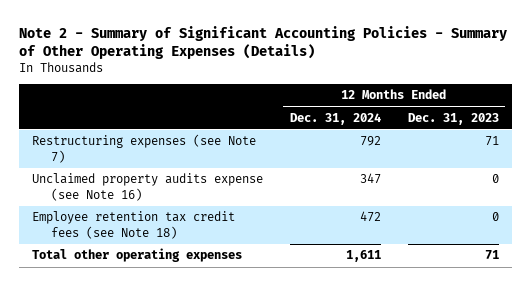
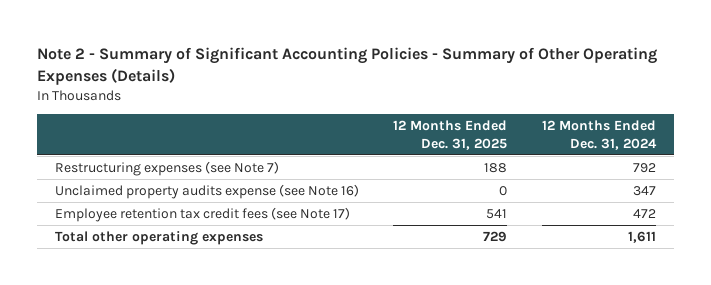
- | 12 Months Ended Dec. 31, 2024 | 12 Months Ended Dec. 31, 2023
+ | 12 Months Ended Dec. 31, 2025 | 12 Months Ended Dec. 31, 2024
- Employee retention tax credit fees (see Note 18) | 472 | 0
+ Employee retention tax credit fees (see Note 17) | 541 | 472

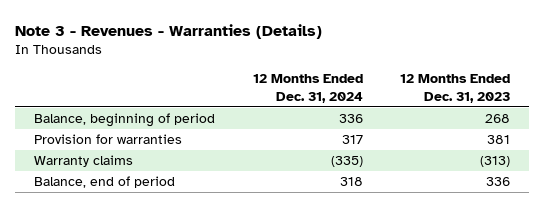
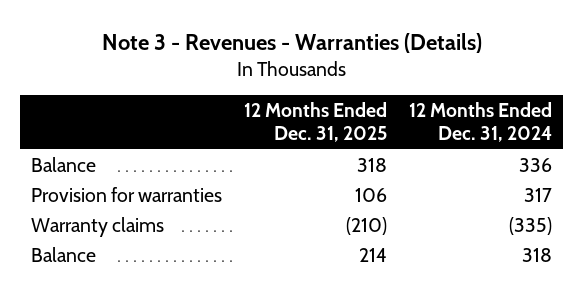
- | 12 Months Ended Dec. 31, 2024 | 12 Months Ended Dec. 31, 2023
+ | 12 Months Ended Dec. 31, 2025 | 12 Months Ended Dec. 31, 2024
- Balance, beginning of period | 336 | 268
+ Balance | 318 | 336
- Balance, end of period | 318 | 336
+ Balance | 214 | 318

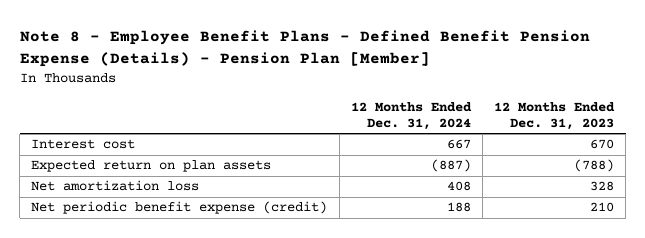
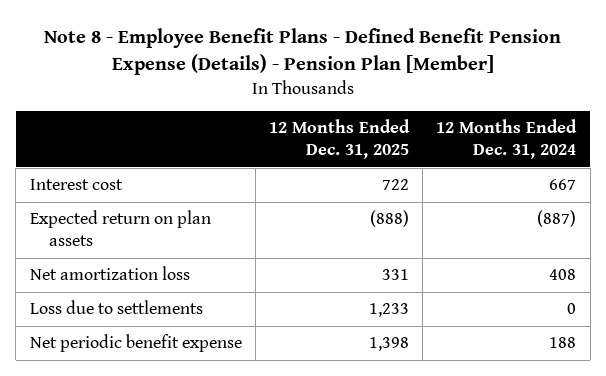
- | 12 Months Ended Dec. 31, 2024 | 12 Months Ended Dec. 31, 2023
+ | 12 Months Ended Dec. 31, 2025 | 12 Months Ended Dec. 31, 2024
- Net periodic benefit expense (credit) | 188 | 210
+ Loss due to settlements | 1,233 | 0
+ Net periodic benefit expense | 1,398 | 188

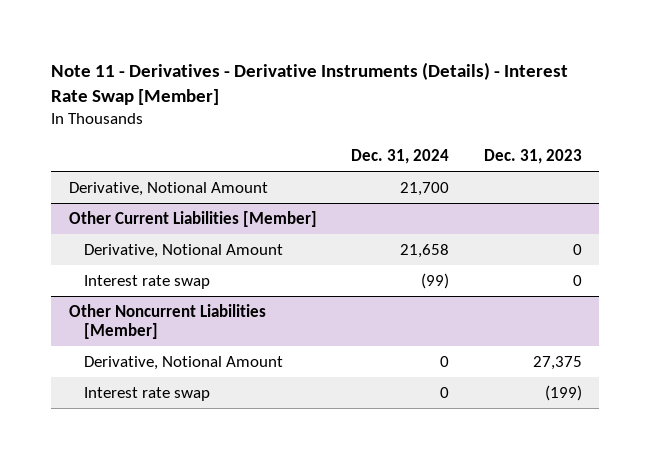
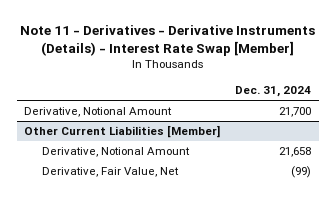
- | Dec. 31, 2024 | Dec. 31, 2023
+ | Dec. 31, 2024
@ Other Current Liabilities [Member]
- Interest rate swap | (99) | 0
- Other Noncurrent Liabilities [Member]
- Derivative, Notional Amount | 0 | 27,375
- Interest rate swap | 0 | (199)
@ Other Current Liabilities [Member]
+ Derivative, Fair Value, Net | (99)

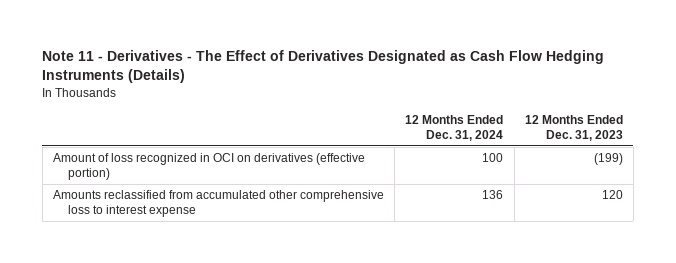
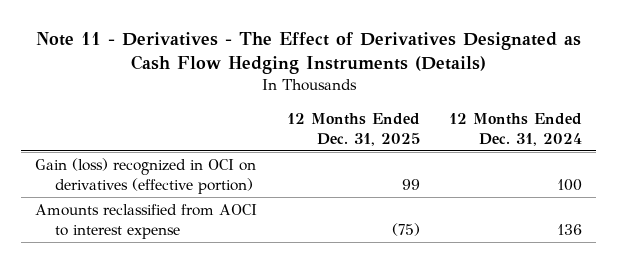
- | 12 Months Ended Dec. 31, 2024 | 12 Months Ended Dec. 31, 2023
+ | 12 Months Ended Dec. 31, 2025 | 12 Months Ended Dec. 31, 2024
- Amount of loss recognized in OCI on derivatives (effective portion) | 100 | (199)
- Amounts reclassified from accumulated other comprehensive loss to interest expense | 136 | 120
+ Gain (loss) recognized in OCI on derivatives (effective portion) | 99 | 100
+ Amounts reclassified from AOCI to interest expense | (75) | 136

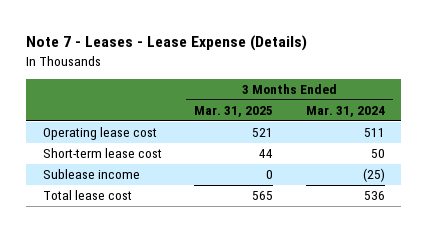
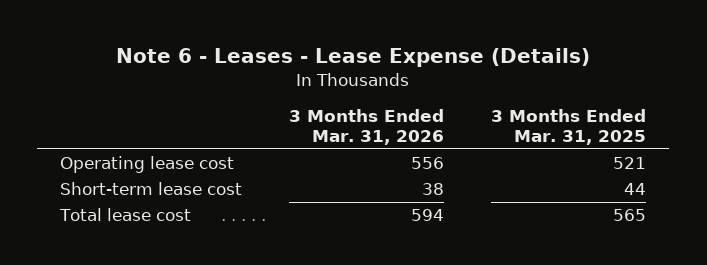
- Note 7 - Leases - Lease Expense (Details)
+ Note 6 - Leases - Lease Expense (Details)
- | 3 Months Ended Mar. 31, 2025 | 3 Months Ended Mar. 31, 2024
+ | 3 Months Ended Mar. 31, 2026 | 3 Months Ended Mar. 31, 2025
- Sublease income | 0 | (25)

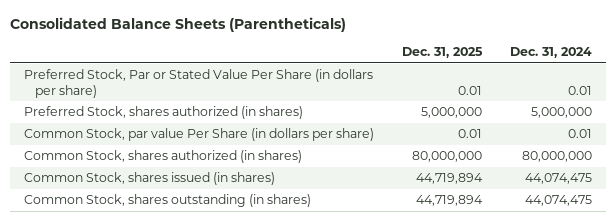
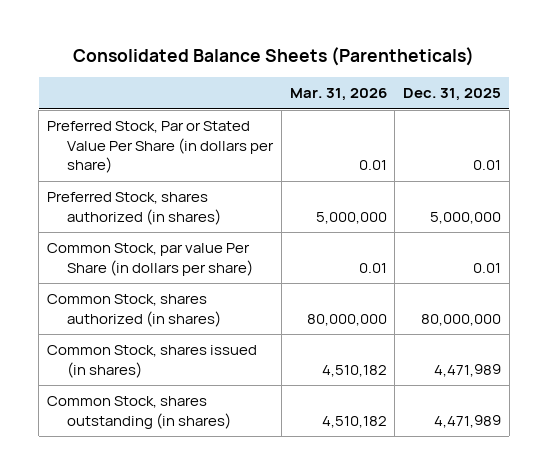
- | Dec. 31, 2025 | Dec. 31, 2024
+ | Mar. 31, 2026 | Dec. 31, 2025
- Common Stock, shares issued (in shares) | 44,719,894 | 44,074,475
- Common Stock, shares outstanding (in shares) | 44,719,894 | 44,074,475
+ Common Stock, shares issued (in shares) | 4,510,182 | 4,471,989
+ Common Stock, shares outstanding (in shares) | 4,510,182 | 4,471,989

